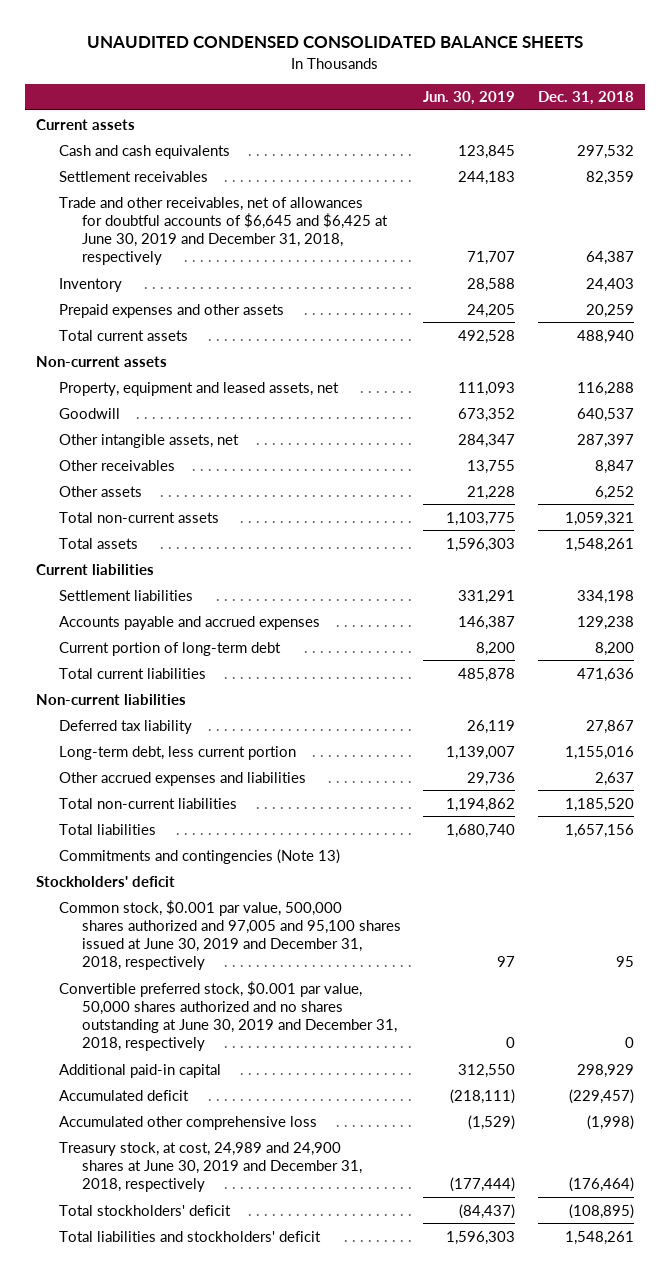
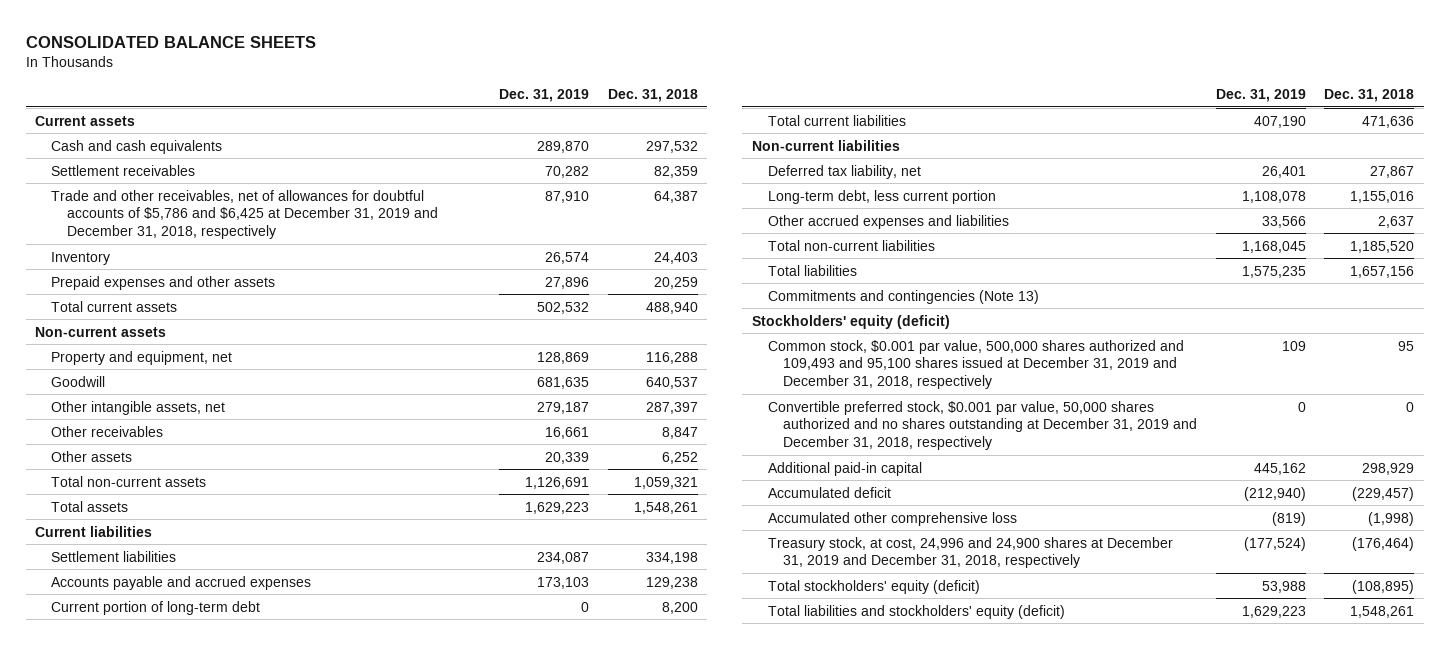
- UNAUDITED CONDENSED CONSOLIDATED BALANCE SHEETS
+ CONSOLIDATED BALANCE SHEETS
- | Jun. 30, 2019 | Dec. 31, 2018
+ | Dec. 31, 2019 | Dec. 31, 2018
- Trade and other receivables, net of allowances for doubtful accounts of $6,645 and $6,425 at June 30, 2019 and December 31, 2018, respectively | 71,707 | 64,387
+ Trade and other receivables, net of allowances for doubtful accounts of $5,786 and $6,425 at December 31, 2019 and December 31, 2018, respectively | 87,910 | 64,387
- Property, equipment and leased assets, net | 111,093 | 116,288
+ Property and equipment, net | 128,869 | 116,288
- Deferred tax liability | 26,119 | 27,867
+ Deferred tax liability, net | 26,401 | 27,867
- Stockholders' deficit
- Common stock, $0.001 par value, 500,000 shares authorized and 97,005 and 95,100 shares issued at June 30, 2019 and December 31, 2018, respectively | 97 | 95
- Convertible preferred stock, $0.001 par value, 50,000 shares authorized and no shares outstanding at June 30, 2019 and December 31, 2018, respectively | 0 | 0
+ Stockholders' equity (deficit)
+ Common stock, $0.001 par value, 500,000 shares authorized and 109,493 and 95,100 shares issued at December 31, 2019 and December 31, 2018, respectively | 109 | 95
+ Convertible preferred stock, $0.001 par value, 50,000 shares authorized and no shares outstanding at December 31, 2019 and December 31, 2018, respectively | 0 | 0
- Treasury stock, at cost, 24,989 and 24,900 shares at June 30, 2019 and December 31, 2018, respectively | (177,444) | (176,464)
- Total stockholders' deficit | (84,437) | (108,895)
- Total liabilities and stockholders' deficit | 1,596,303 | 1,548,261
+ Treasury stock, at cost, 24,996 and 24,900 shares at December 31, 2019 and December 31, 2018, respectively | (177,524) | (176,464)
+ Total stockholders' equity (deficit) | 53,988 | (108,895)
+ Total liabilities and stockholders' equity (deficit) | 1,629,223 | 1,548,261

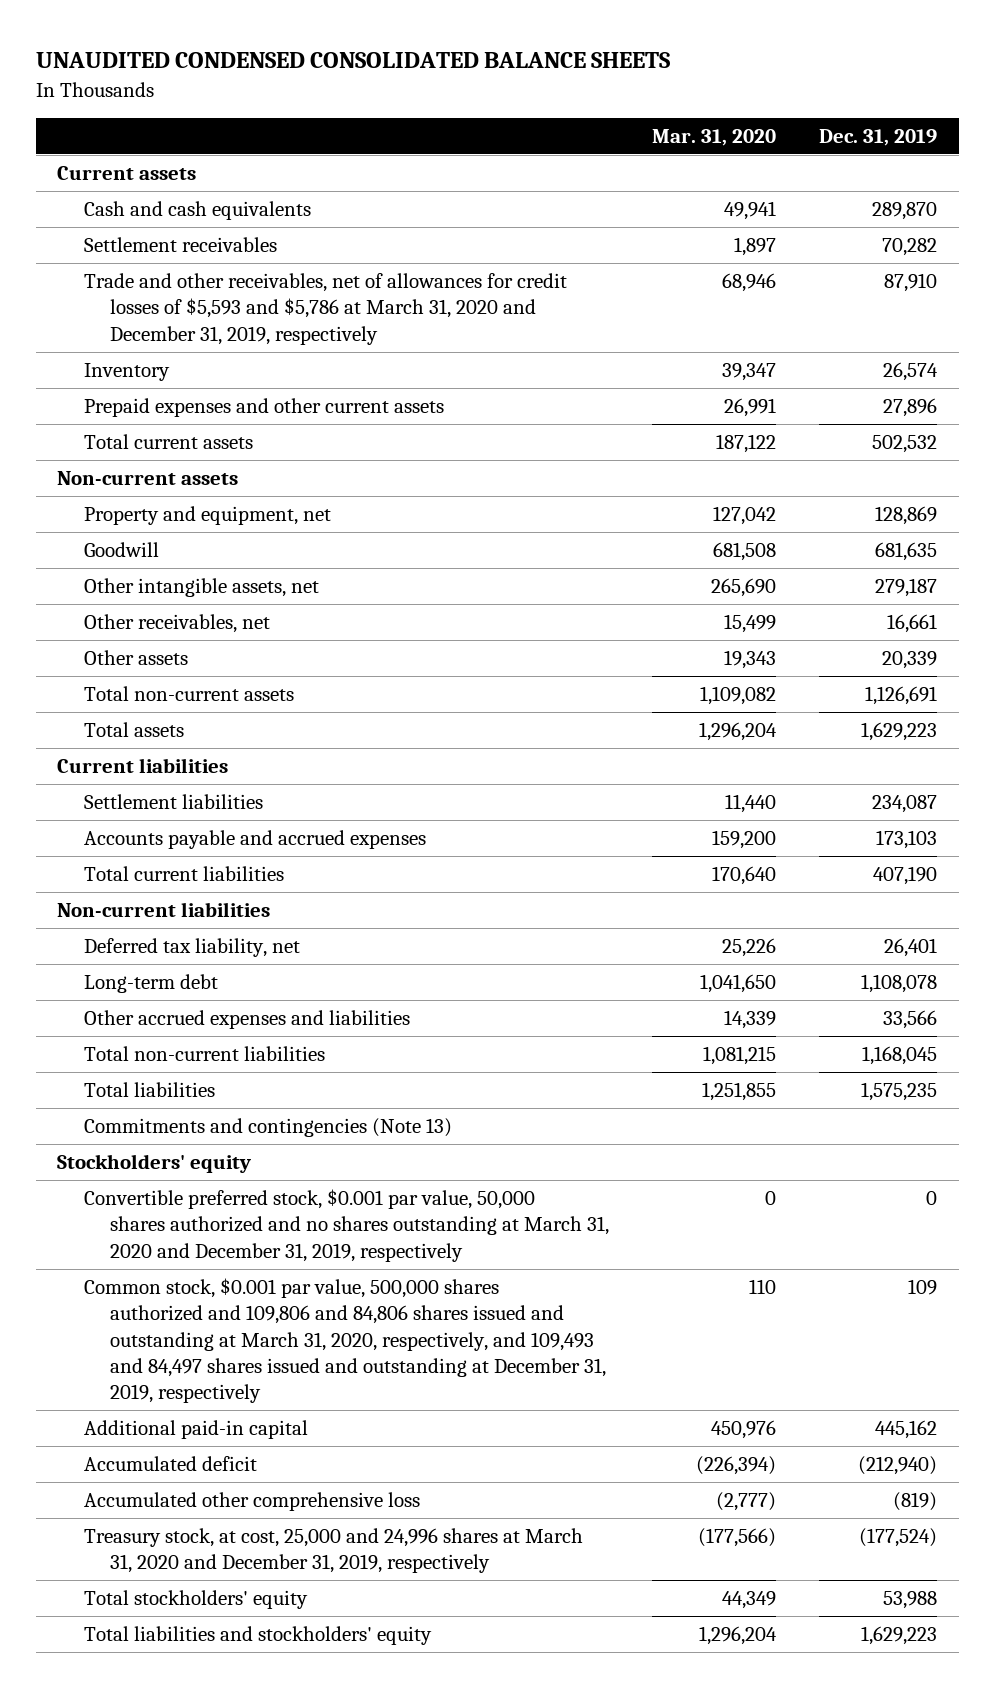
- CONSOLIDATED BALANCE SHEETS
+ UNAUDITED CONDENSED CONSOLIDATED BALANCE SHEETS
- | Dec. 31, 2019 | Dec. 31, 2018
+ | Mar. 31, 2020 | Dec. 31, 2019
- Trade and other receivables, net of allowances for doubtful accounts of $5,786 and $6,425 at December 31, 2019 and December 31, 2018, respectively | 87,910 | 64,387
+ Trade and other receivables, net of allowances for credit losses of $5,593 and $5,786 at March 31, 2020 and December 31, 2019, respectively | 68,946 | 87,910
- Prepaid expenses and other assets | 27,896 | 20,259
+ Prepaid expenses and other current assets | 26,991 | 27,896
- Other receivables | 16,661 | 8,847
+ Other receivables, net | 15,499 | 16,661
- Current portion of long-term debt | 0 | 8,200
- Long-term debt, less current portion | 1,108,078 | 1,155,016
+ Long-term debt | 1,041,650 | 1,108,078
- Stockholders' equity (deficit)
- Common stock, $0.001 par value, 500,000 shares authorized and 109,493 and 95,100 shares issued at December 31, 2019 and December 31, 2018, respectively | 109 | 95
- Convertible preferred stock, $0.001 par value, 50,000 shares authorized and no shares outstanding at December 31, 2019 and December 31, 2018, respectively | 0 | 0
+ Stockholders' equity
+ Convertible preferred stock, $0.001 par value, 50,000 shares authorized and no shares outstanding at March 31, 2020 and December 31, 2019, respectively | 0 | 0
+ Common stock, $0.001 par value, 500,000 shares authorized and 109,806 and 84,806 shares issued and outstanding at March 31, 2020, respectively, and 109,493 and 84,497 shares issued and outstanding at December 31, 2019, respectively | 110 | 109
- Treasury stock, at cost, 24,996 and 24,900 shares at December 31, 2019 and December 31, 2018, respectively | (177,524) | (176,464)
- Total stockholders' equity (deficit) | 53,988 | (108,895)
- Total liabilities and stockholders' equity (deficit) | 1,629,223 | 1,548,261
+ Treasury stock, at cost, 25,000 and 24,996 shares at March 31, 2020 and December 31, 2019, respectively | (177,566) | (177,524)
+ Total stockholders' equity | 44,349 | 53,988
+ Total liabilities and stockholders' equity | 1,296,204 | 1,629,223

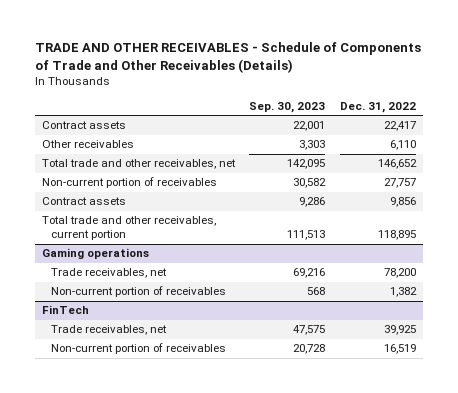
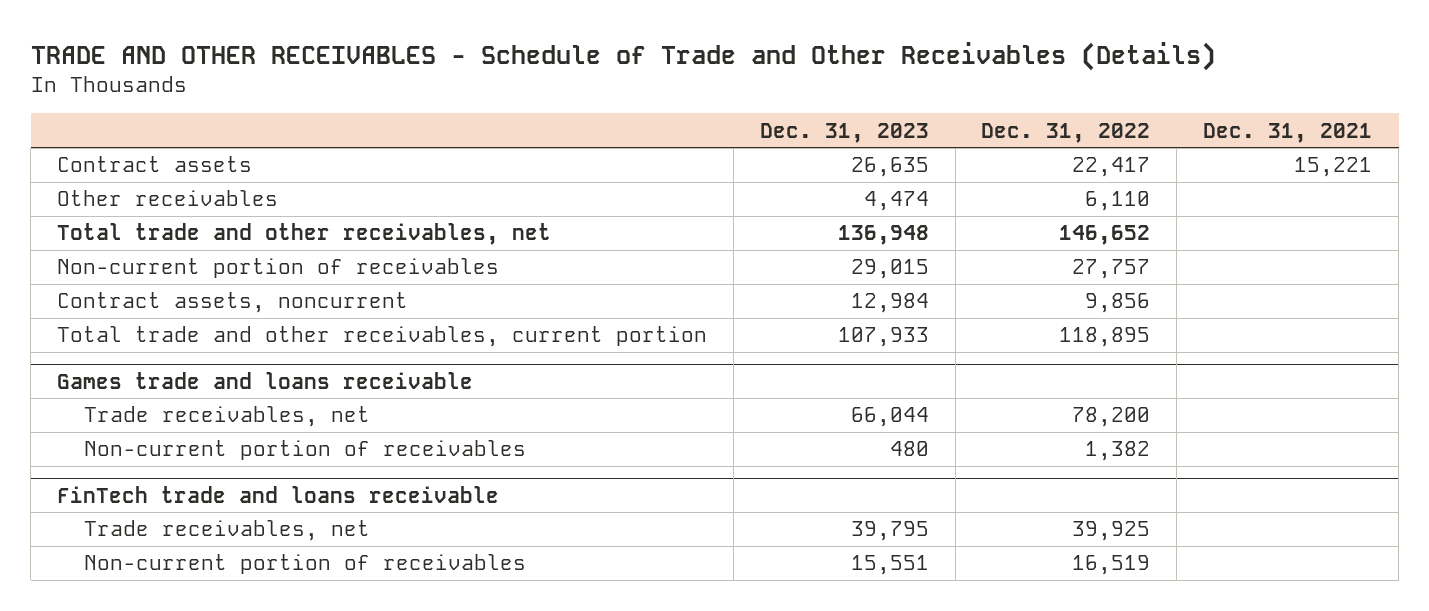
- TRADE AND OTHER RECEIVABLES - Schedule of Components of Trade and Other Receivables (Details)
+ TRADE AND OTHER RECEIVABLES - Schedule of Trade and Other Receivables (Details)
- | Sep. 30, 2023 | Dec. 31, 2022
+ | Dec. 31, 2023 | Dec. 31, 2022 | Dec. 31, 2021
- Contract assets | 9,286 | 9,856
+ Contract assets, noncurrent | 12,984 | 9,856 |
- Gaming operations
+ Games trade and loans receivable
- FinTech
+ FinTech trade and loans receivable

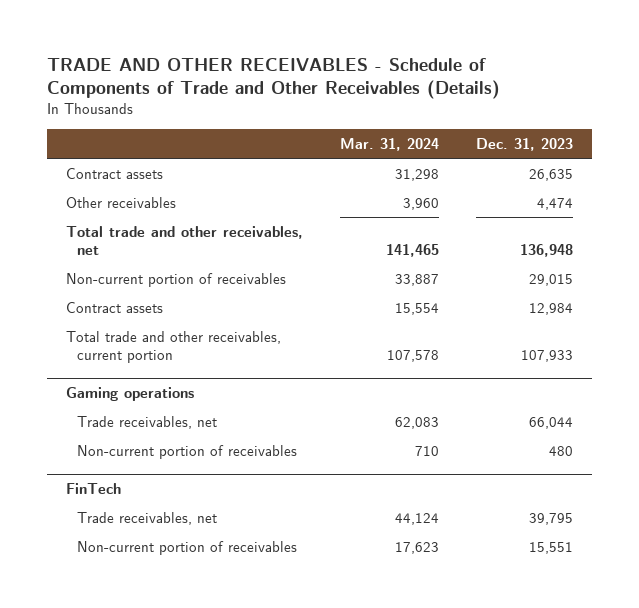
- TRADE AND OTHER RECEIVABLES - Schedule of Trade and Other Receivables (Details)
+ TRADE AND OTHER RECEIVABLES - Schedule of Components of Trade and Other Receivables (Details)
- | Dec. 31, 2023 | Dec. 31, 2022 | Dec. 31, 2021
+ | Mar. 31, 2024 | Dec. 31, 2023
- Contract assets, noncurrent | 12,984 | 9,856 |
+ Contract assets | 15,554 | 12,984
- Games trade and loans receivable
+ Gaming operations
- FinTech trade and loans receivable
+ FinTech

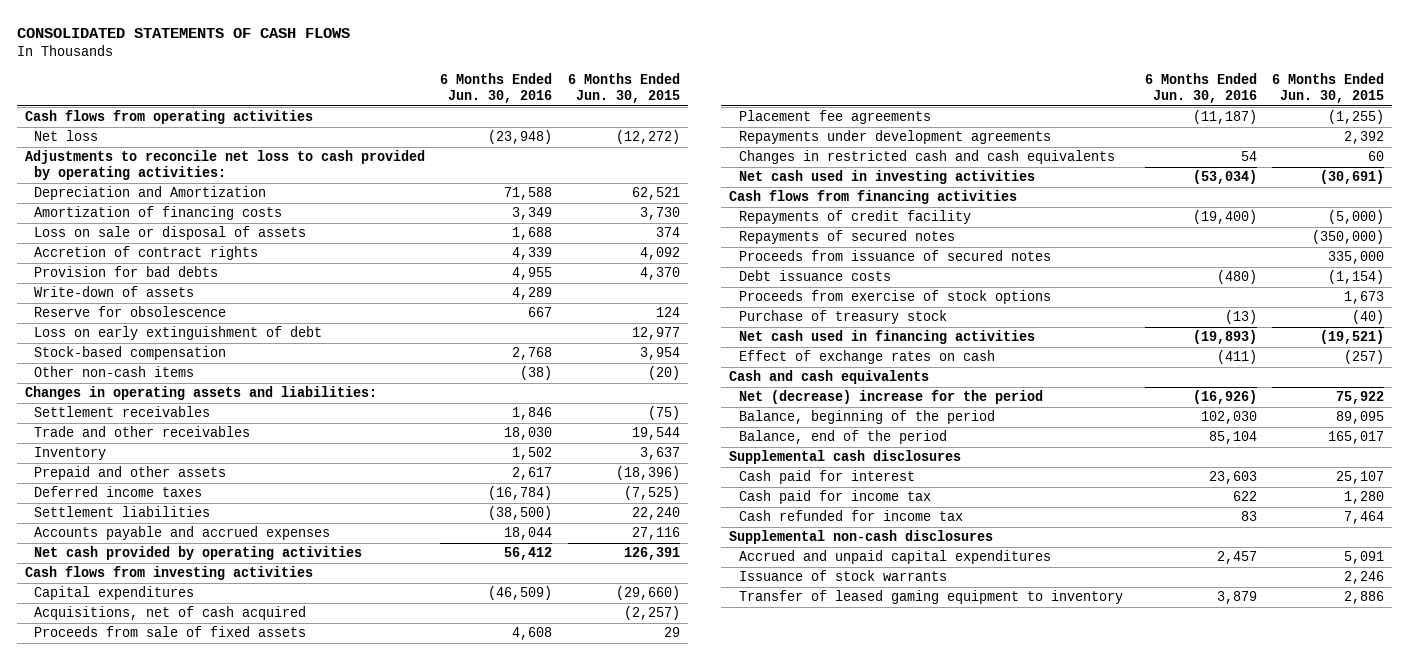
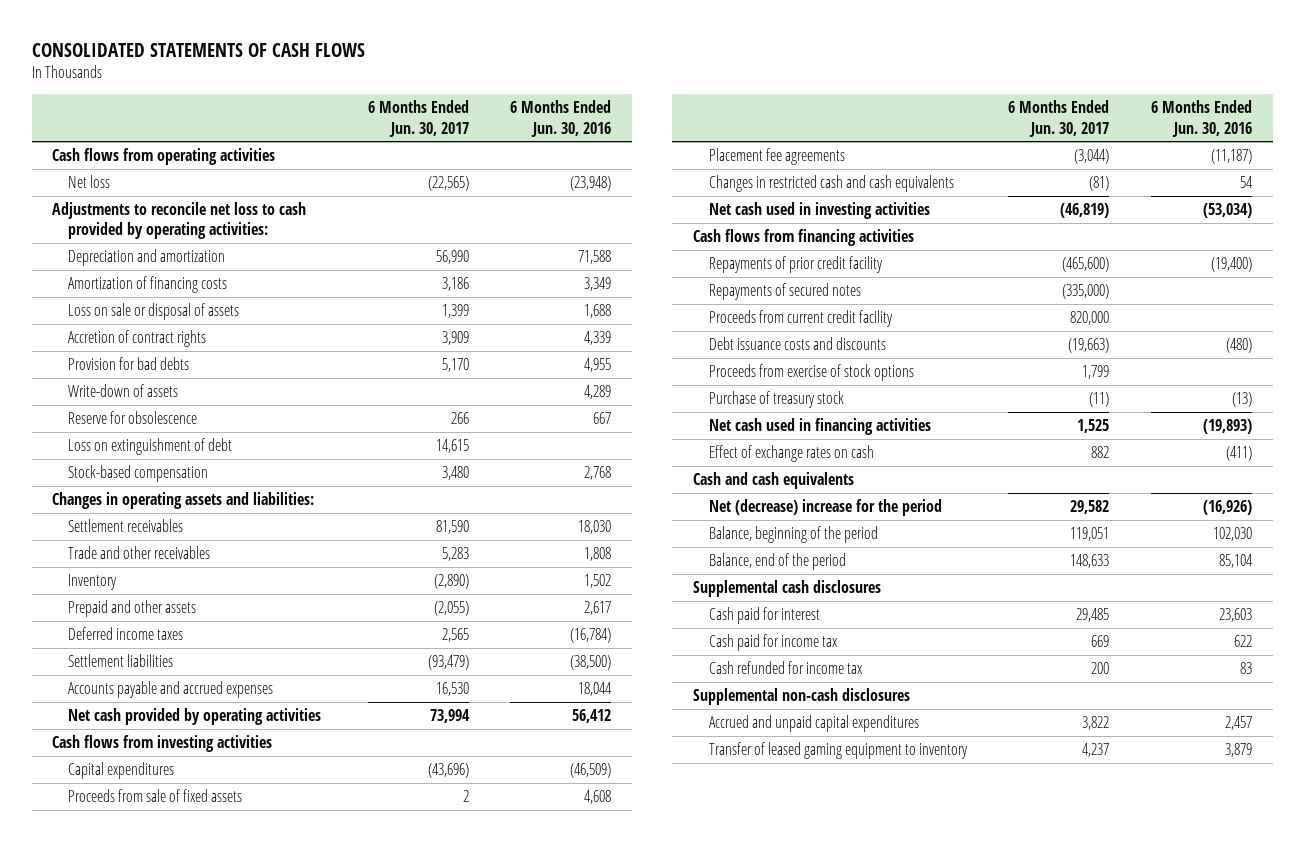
- | 6 Months Ended Jun. 30, 2016 | 6 Months Ended Jun. 30, 2015
+ | 6 Months Ended Jun. 30, 2017 | 6 Months Ended Jun. 30, 2016
- Depreciation and Amortization | 71,588 | 62,521
+ Depreciation and amortization | 56,990 | 71,588
- Loss on early extinguishment of debt | | 12,977
+ Loss on extinguishment of debt | 14,615 |
- Other non-cash items | (38) | (20)
- Settlement receivables | 1,846 | (75)
- Trade and other receivables | 18,030 | 19,544
+ Settlement receivables | 81,590 | 18,030
+ Trade and other receivables | 5,283 | 1,808
- Acquisitions, net of cash acquired | | (2,257)
- Repayments under development agreements | | 2,392
- Repayments of credit facility | (19,400) | (5,000)
+ Repayments of prior credit facility | (465,600) | (19,400)
- Proceeds from issuance of secured notes | | 335,000
- Debt issuance costs | (480) | (1,154)
+ Proceeds from current credit facility | 820,000 |
+ Debt issuance costs and discounts | (19,663) | (480)
- Issuance of stock warrants | | 2,246

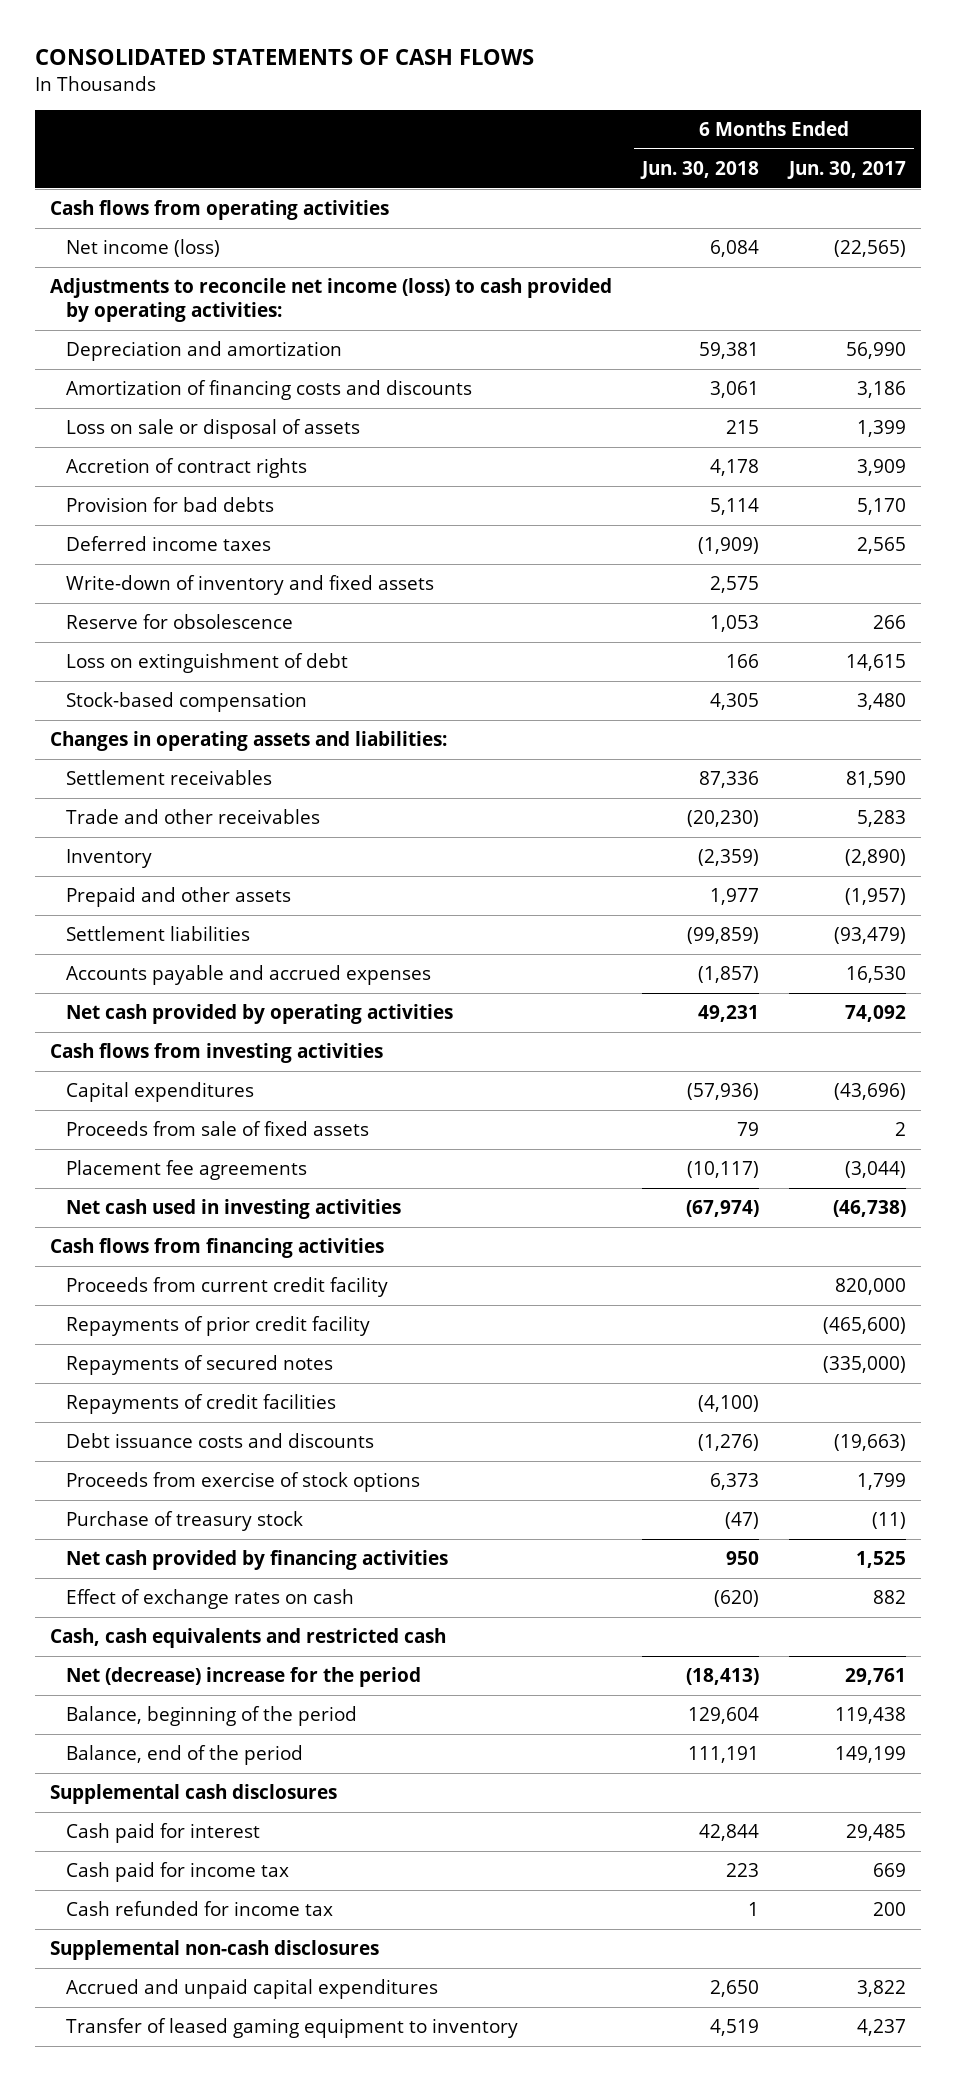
- | 6 Months Ended Jun. 30, 2017 | 6 Months Ended Jun. 30, 2016
+ | 6 Months Ended Jun. 30, 2018 | 6 Months Ended Jun. 30, 2017
- Net loss | (22,565) | (23,948)
- Adjustments to reconcile net loss to cash provided by operating activities:
+ Net income (loss) | 6,084 | (22,565)
+ Adjustments to reconcile net income (loss) to cash provided by operating activities:
- Amortization of financing costs | 3,186 | 3,349
+ Amortization of financing costs and discounts | 3,061 | 3,186
- Write-down of assets | | 4,289
moved up: Deferred income taxes | (1,909) | 2,565
+ Write-down of inventory and fixed assets | 2,575 |
- Prepaid and other assets | (2,055) | 2,617
+ Prepaid and other assets | 1,977 | (1,957)
- Net cash provided by operating activities | 73,994 | 56,412
+ Net cash provided by operating activities | 49,231 | 74,092
- Changes in restricted cash and cash equivalents | (81) | 54
- Net cash used in investing activities | (46,819) | (53,034)
+ Net cash used in investing activities | (67,974) | (46,738)
moved up: Proceeds from current credit facility | | 820,000
+ Repayments of credit facilities | (4,100) |
- Net cash used in financing activities | 1,525 | (19,893)
+ Net cash provided by financing activities | 950 | 1,525
- Cash and cash equivalents
- Net (decrease) increase for the period | 29,582 | (16,926)
- Balance, beginning of the period | 119,051 | 102,030
- Balance, end of the period | 148,633 | 85,104
+ Cash, cash equivalents and restricted cash
+ Net (decrease) increase for the period | (18,413) | 29,761
+ Balance, beginning of the period | 129,604 | 119,438
+ Balance, end of the period | 111,191 | 149,199

